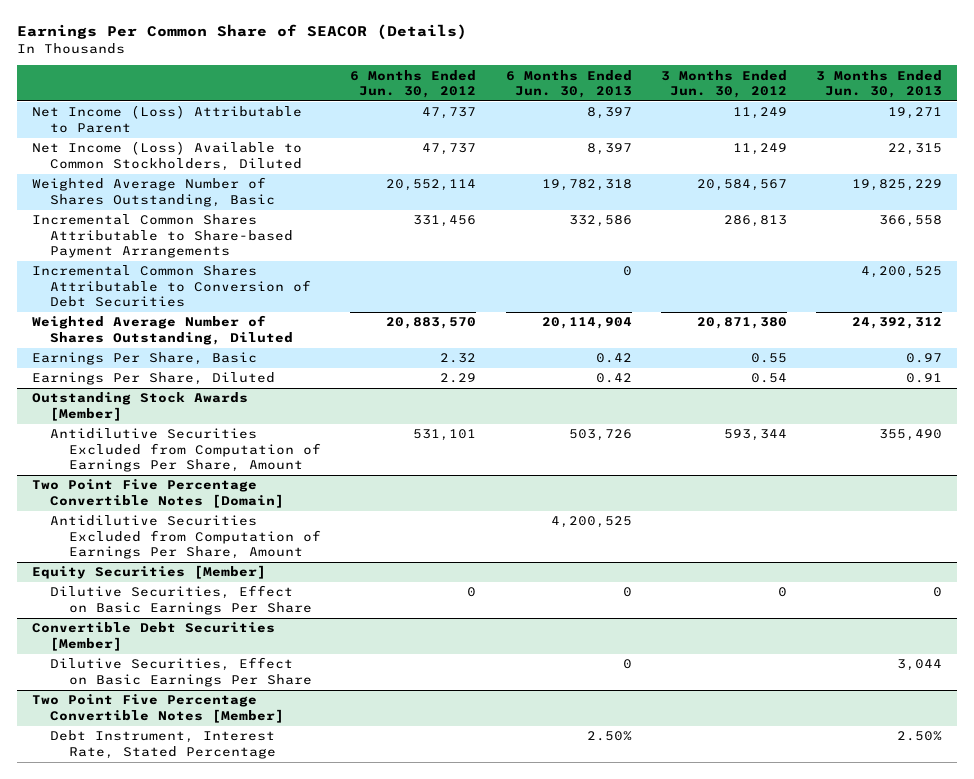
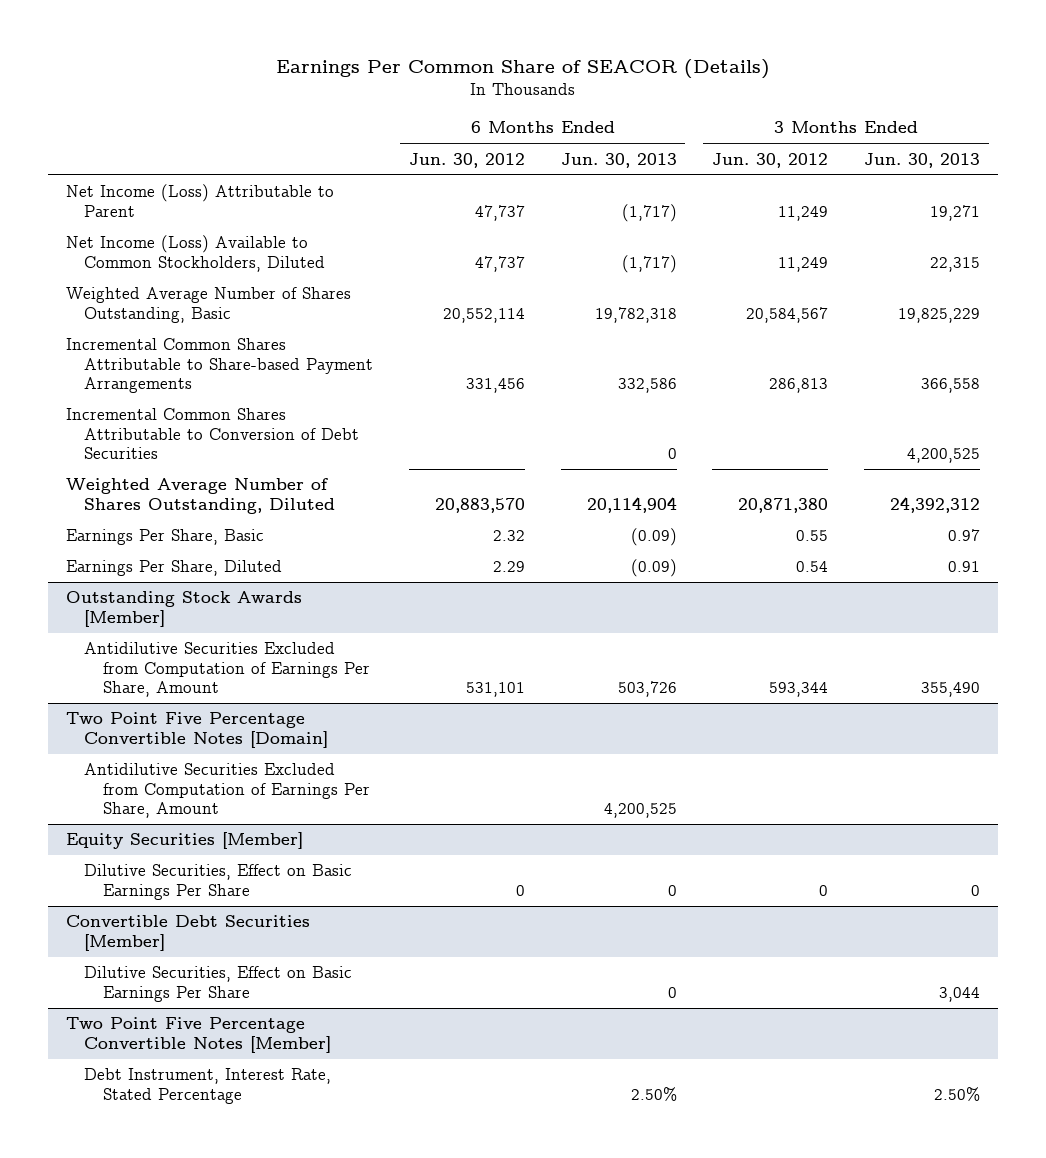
- Net Income (Loss) Attributable to Parent | 47,737 | 8,397 | 11,249 | 19,271
- Net Income (Loss) Available to Common Stockholders, Diluted | 47,737 | 8,397 | 11,249 | 22,315
+ Net Income (Loss) Attributable to Parent | 47,737 | (1,717) | 11,249 | 19,271
+ Net Income (Loss) Available to Common Stockholders, Diluted | 47,737 | (1,717) | 11,249 | 22,315
- Earnings Per Share, Basic | 2.32 | 0.42 | 0.55 | 0.97
- Earnings Per Share, Diluted | 2.29 | 0.42 | 0.54 | 0.91
+ Earnings Per Share, Basic | 2.32 | (0.09) | 0.55 | 0.97
+ Earnings Per Share, Diluted | 2.29 | (0.09) | 0.54 | 0.91

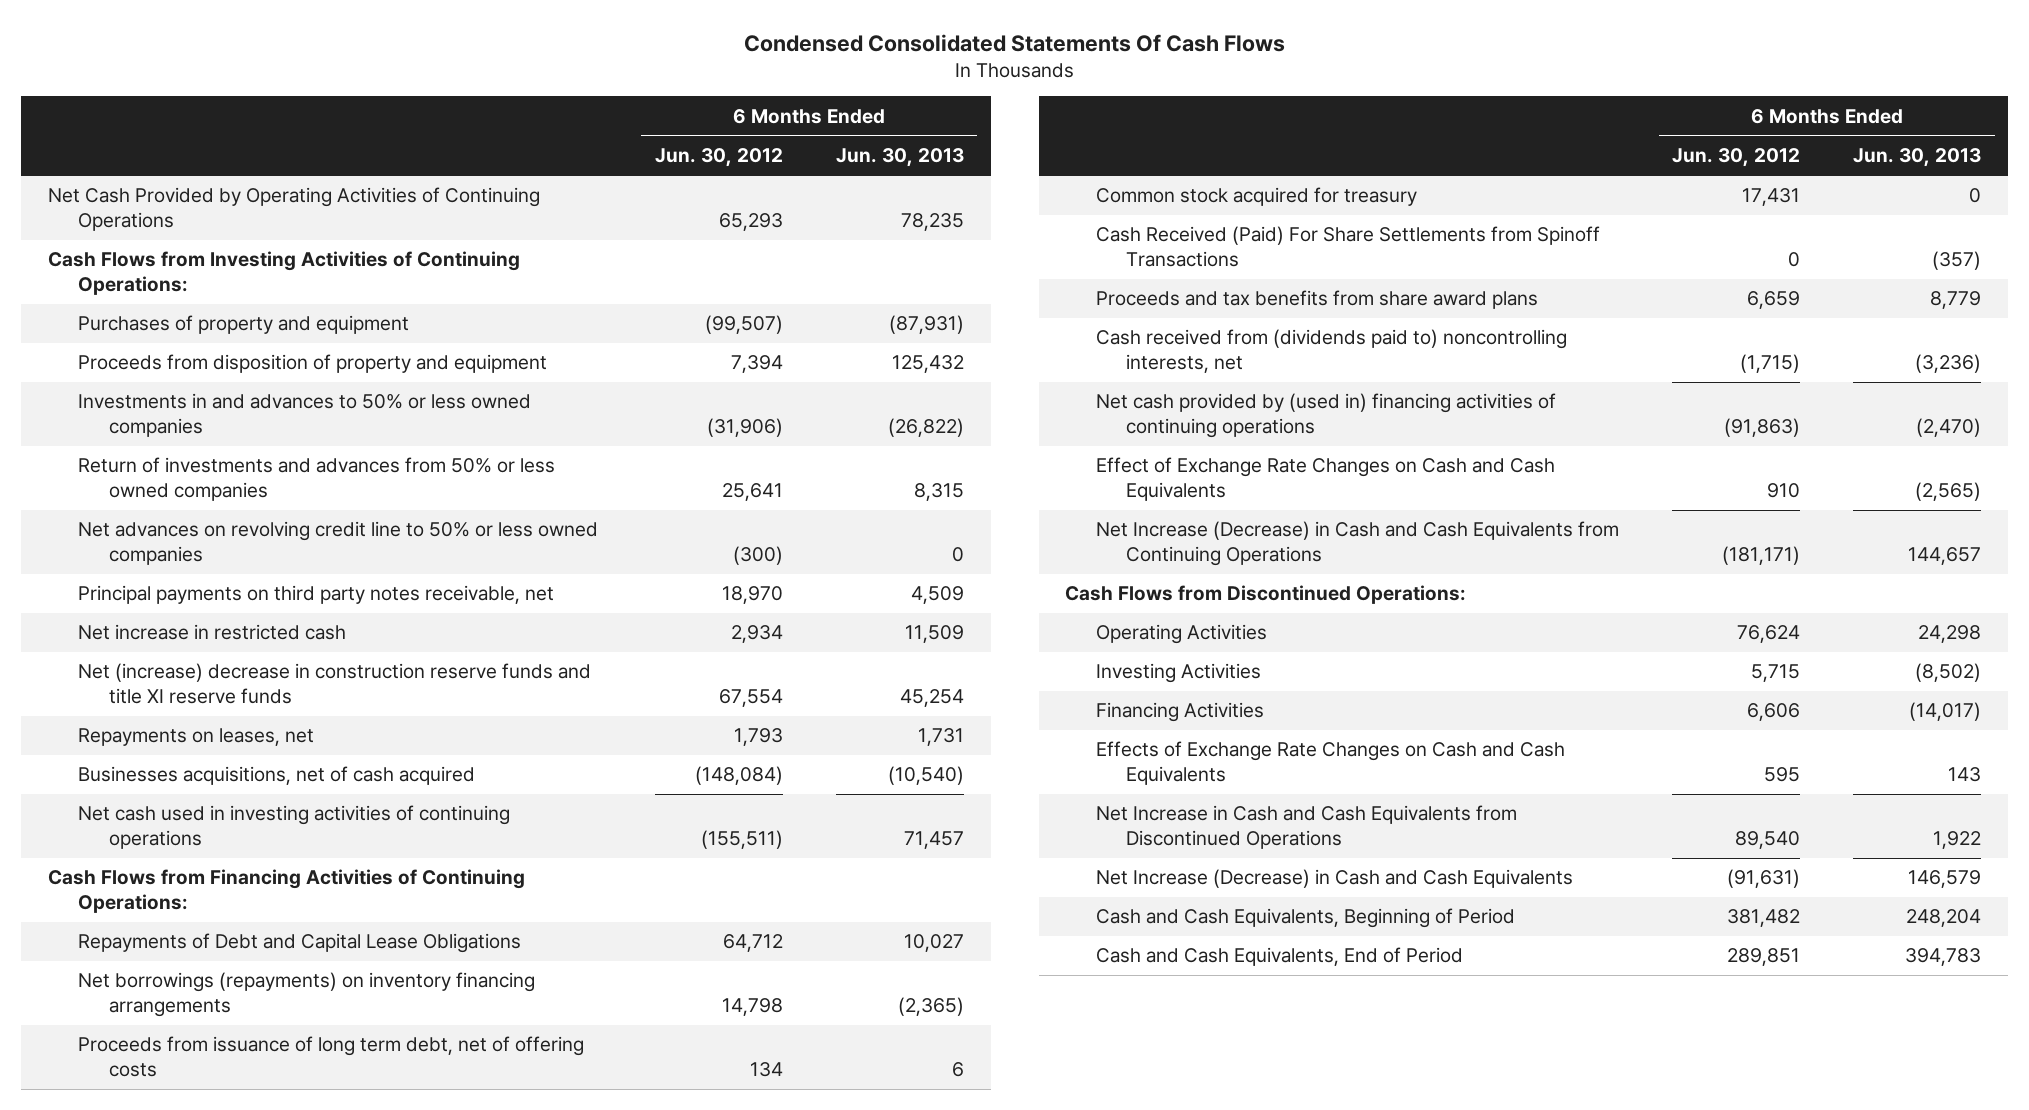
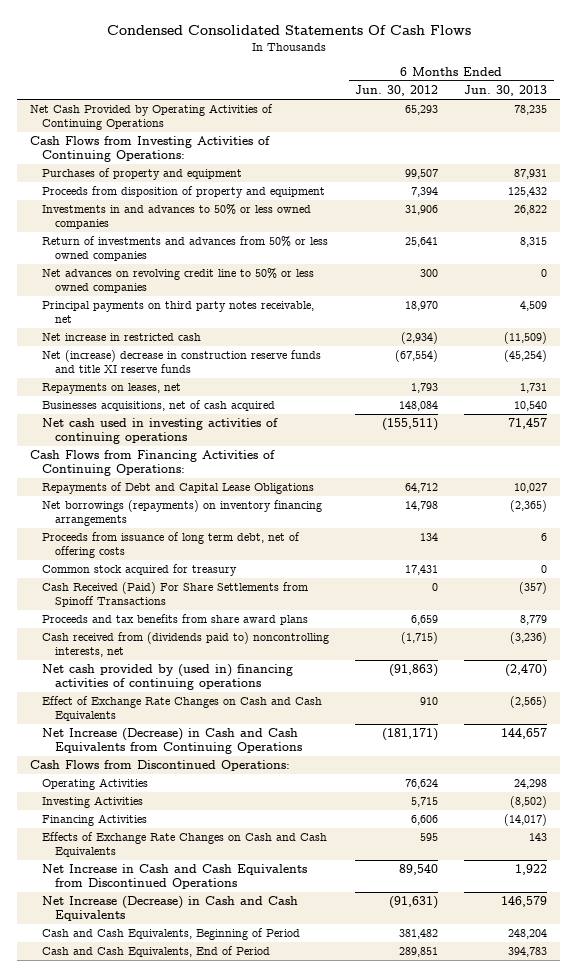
- Purchases of property and equipment | (99,507) | (87,931)
+ Purchases of property and equipment | 99,507 | 87,931
- Investments in and advances to 50% or less owned companies | (31,906) | (26,822)
+ Investments in and advances to 50% or less owned companies | 31,906 | 26,822
- Net advances on revolving credit line to 50% or less owned companies | (300) | 0
+ Net advances on revolving credit line to 50% or less owned companies | 300 | 0
- Net increase in restricted cash | 2,934 | 11,509
- Net (increase) decrease in construction reserve funds and title XI reserve funds | 67,554 | 45,254
+ Net increase in restricted cash | (2,934) | (11,509)
+ Net (increase) decrease in construction reserve funds and title XI reserve funds | (67,554) | (45,254)
- Businesses acquisitions, net of cash acquired | (148,084) | (10,540)
+ Businesses acquisitions, net of cash acquired | 148,084 | 10,540

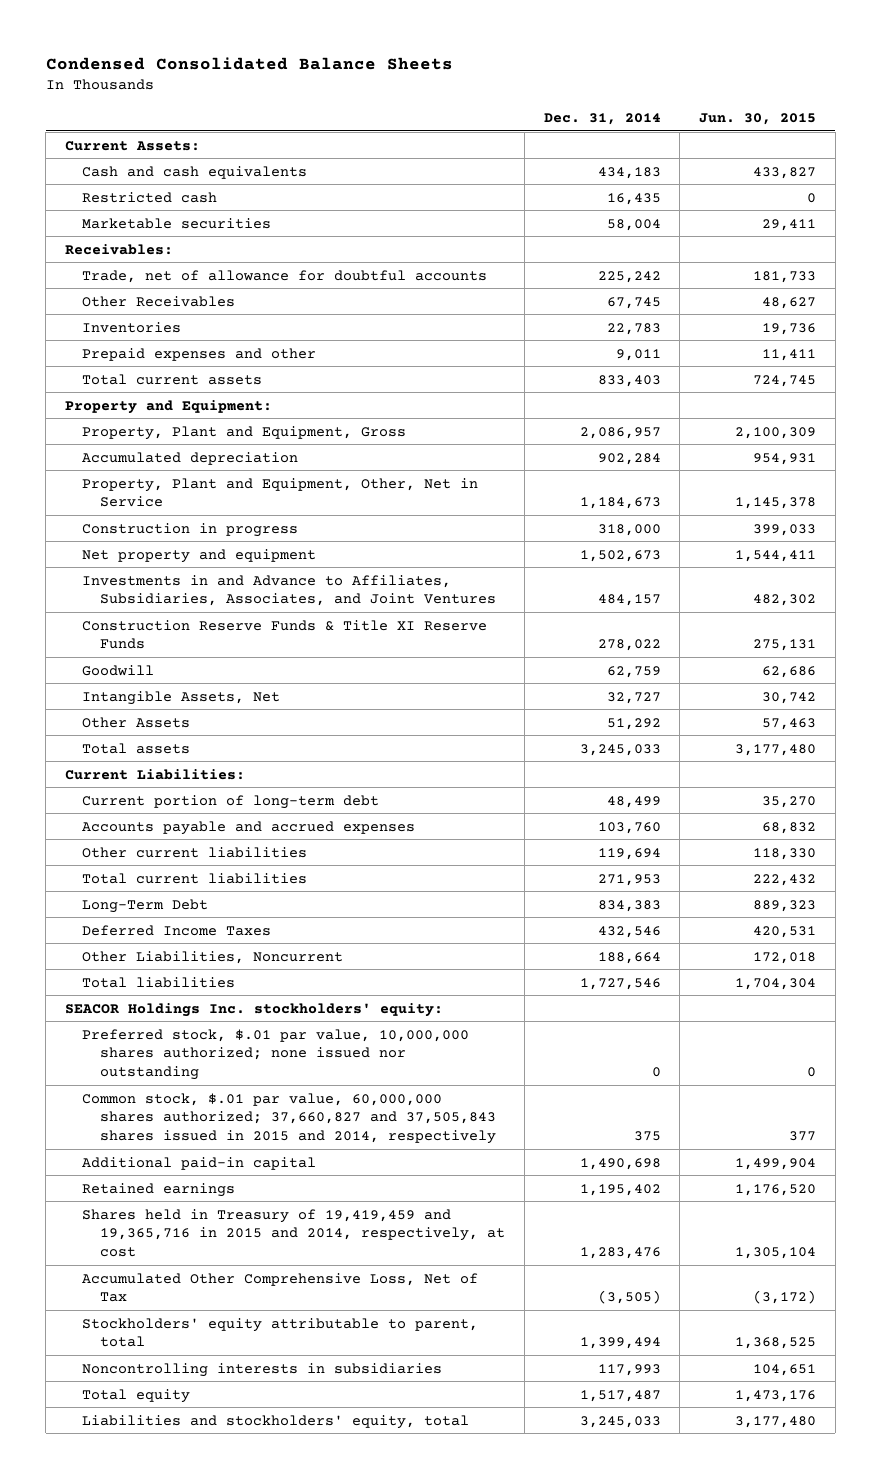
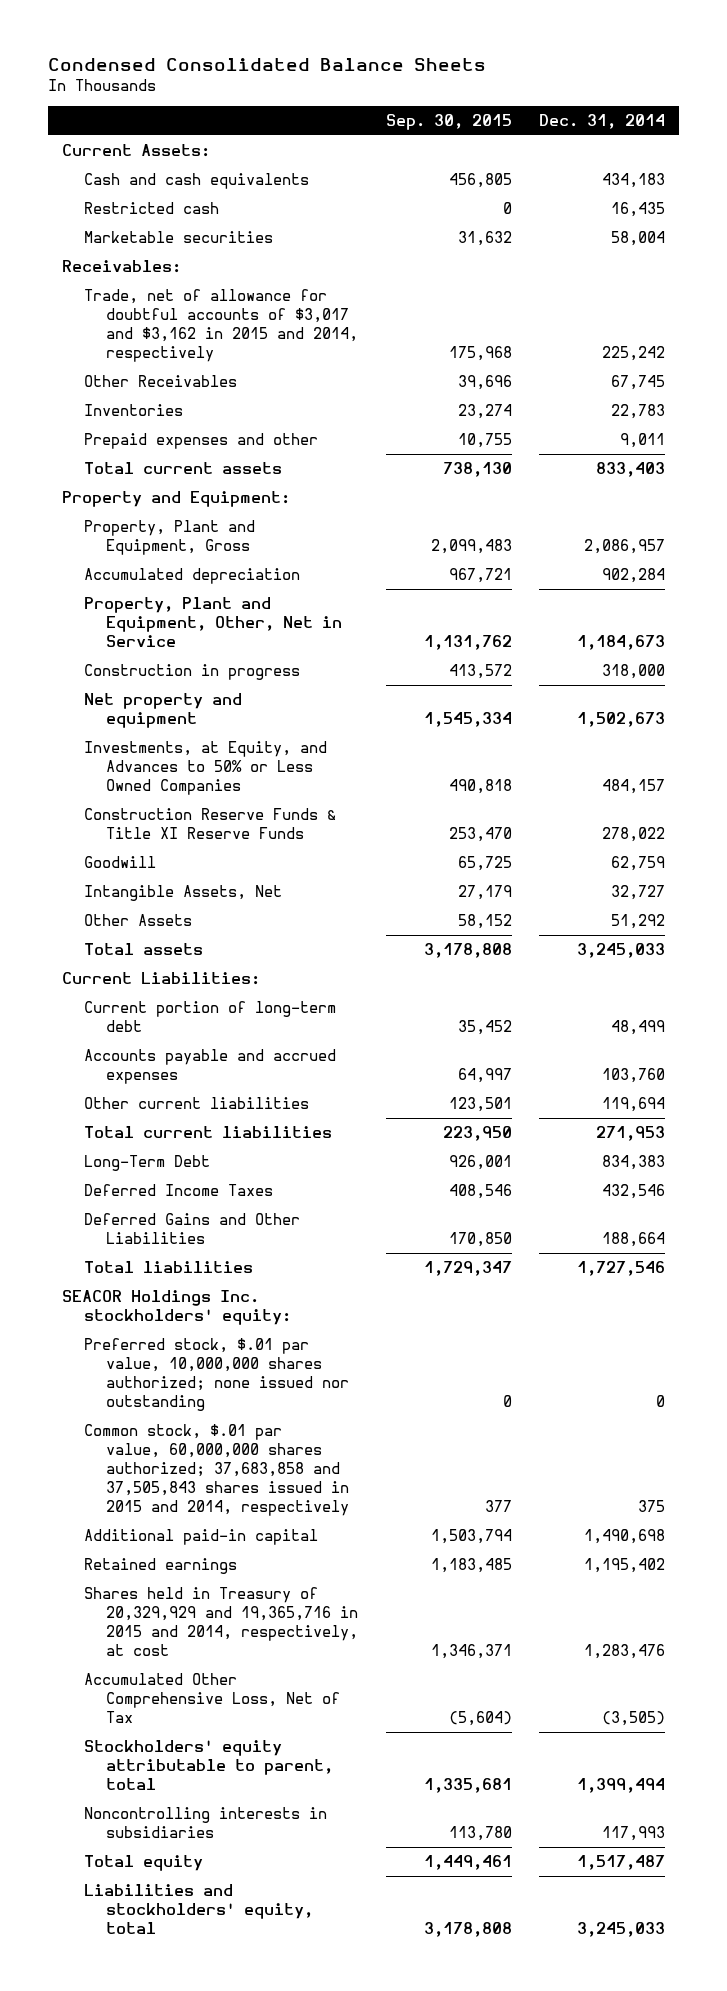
- | Dec. 31, 2014 | Jun. 30, 2015
+ | Sep. 30, 2015 | Dec. 31, 2014
- Trade, net of allowance for doubtful accounts | 225,242 | 181,733
+ Trade, net of allowance for doubtful accounts of $3,017 and $3,162 in 2015 and 2014, respectively | 175,968 | 225,242
- Investments in and Advance to Affiliates, Subsidiaries, Associates, and Joint Ventures | 484,157 | 482,302
+ Investments, at Equity, and Advances to 50% or Less Owned Companies | 490,818 | 484,157
- Other Liabilities, Noncurrent | 188,664 | 172,018
+ Deferred Gains and Other Liabilities | 170,850 | 188,664
- Common stock, $.01 par value, 60,000,000 shares authorized; 37,660,827 and 37,505,843 shares issued in 2015 and 2014, respectively | 375 | 377
+ Common stock, $.01 par value, 60,000,000 shares authorized; 37,683,858 and 37,505,843 shares issued in 2015 and 2014, respectively | 377 | 375
- Shares held in Treasury of 19,419,459 and 19,365,716 in 2015 and 2014, respectively, at cost | 1,283,476 | 1,305,104
+ Shares held in Treasury of 20,329,929 and 19,365,716 in 2015 and 2014, respectively, at cost | 1,346,371 | 1,283,476

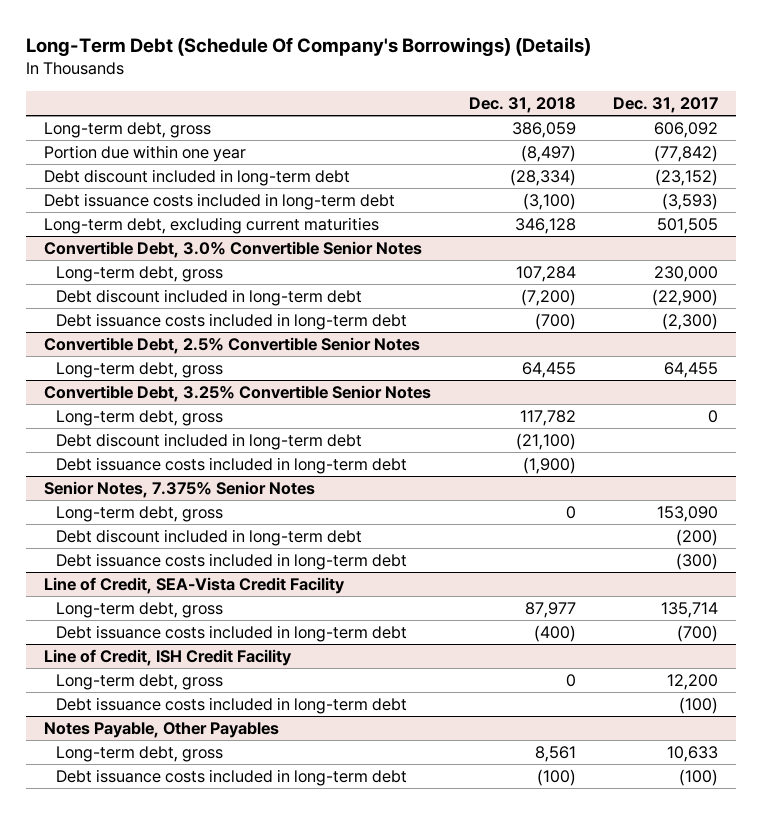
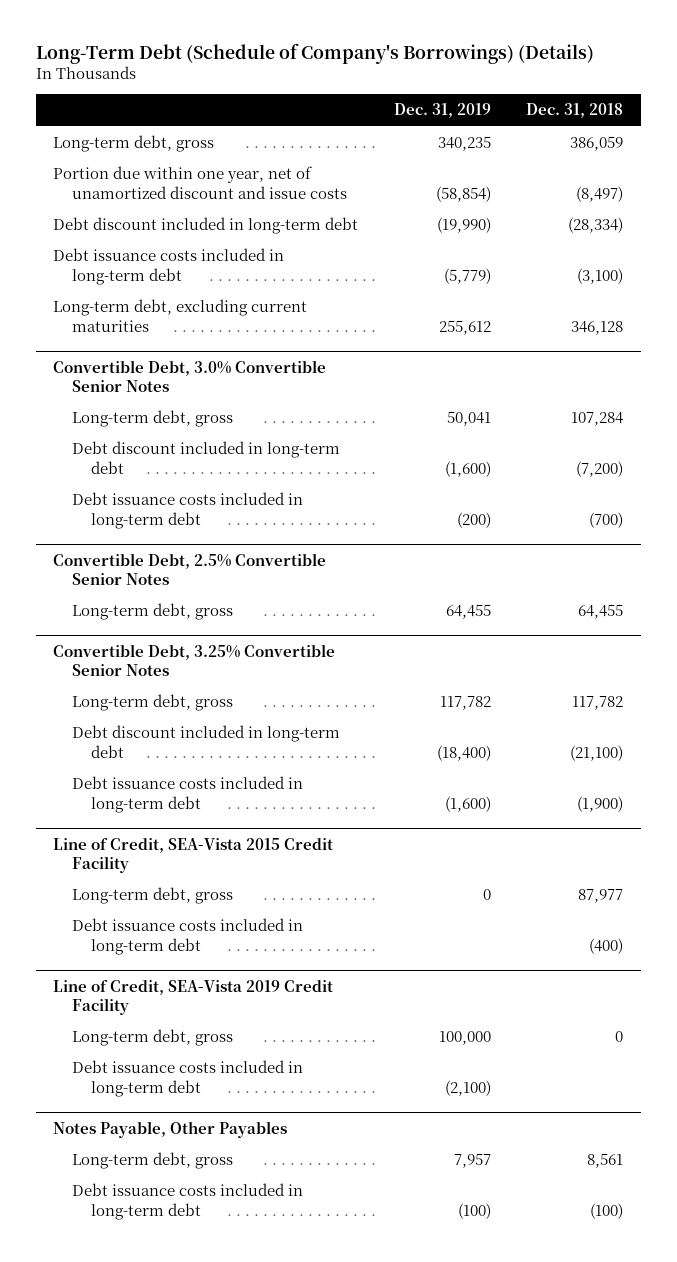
- Long-Term Debt (Schedule Of Company's Borrowings) (Details)
+ Long-Term Debt (Schedule of Company's Borrowings) (Details)
- | Dec. 31, 2018 | Dec. 31, 2017
+ | Dec. 31, 2019 | Dec. 31, 2018
- Portion due within one year | (8,497) | (77,842)
+ Portion due within one year, net of unamortized discount and issue costs | (58,854) | (8,497)
- Senior Notes, 7.375% Senior Notes
- Long-term debt, gross | 0 | 153,090
- Debt discount included in long-term debt | | (200)
- Debt issuance costs included in long-term debt | | (300)
- Line of Credit, SEA-Vista Credit Facility
+ Line of Credit, SEA-Vista 2015 Credit Facility
- Line of Credit, ISH Credit Facility
+ Line of Credit, SEA-Vista 2019 Credit Facility

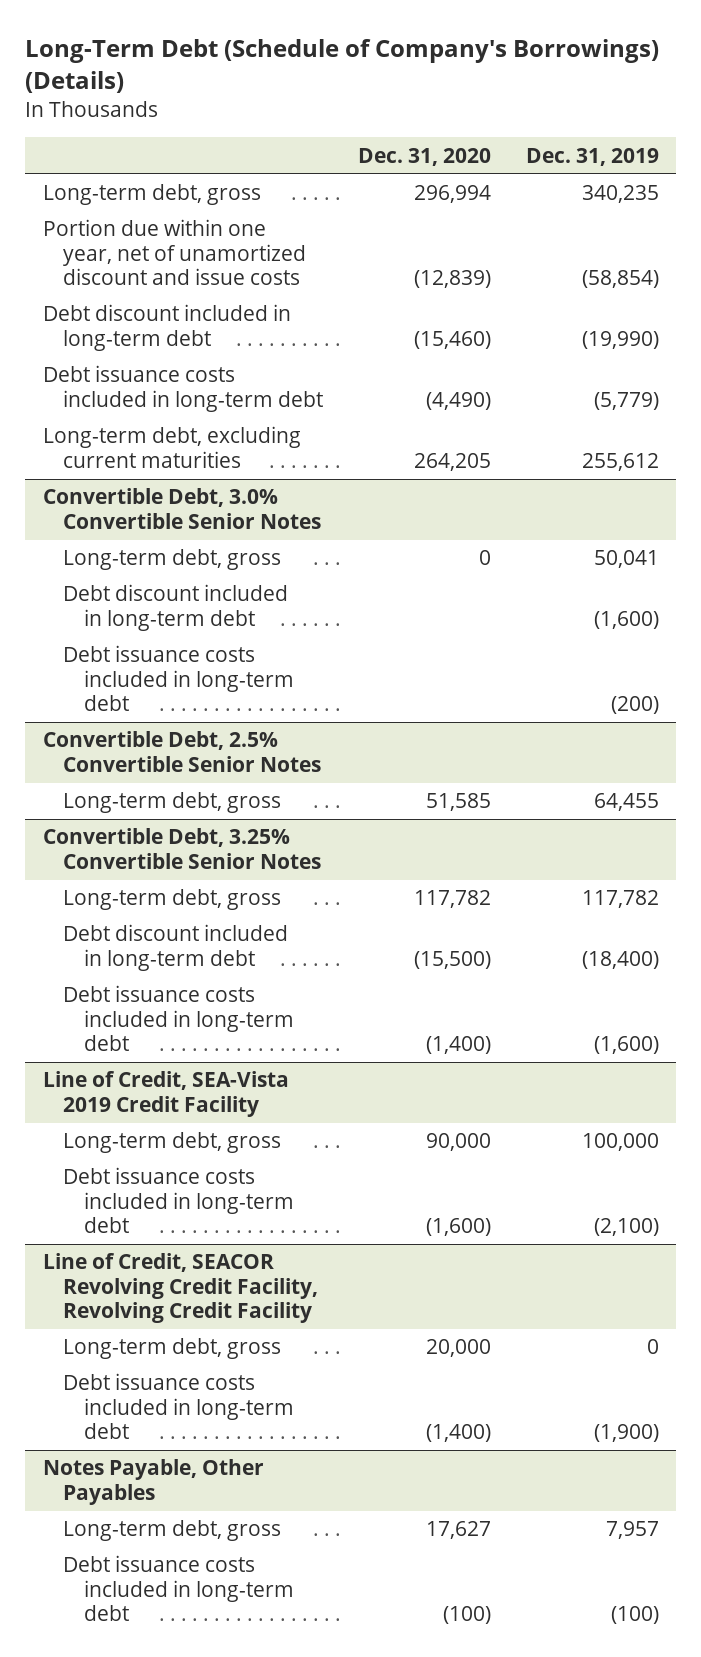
- | Dec. 31, 2019 | Dec. 31, 2018
+ | Dec. 31, 2020 | Dec. 31, 2019
- Line of Credit, SEA-Vista 2015 Credit Facility
- Long-term debt, gross | 0 | 87,977
- Debt issuance costs included in long-term debt | | (400)
+ Line of Credit, SEACOR Revolving Credit Facility, Revolving Credit Facility
+ Long-term debt, gross | 20,000 | 0
+ Debt issuance costs included in long-term debt | (1,400) | (1,900)

